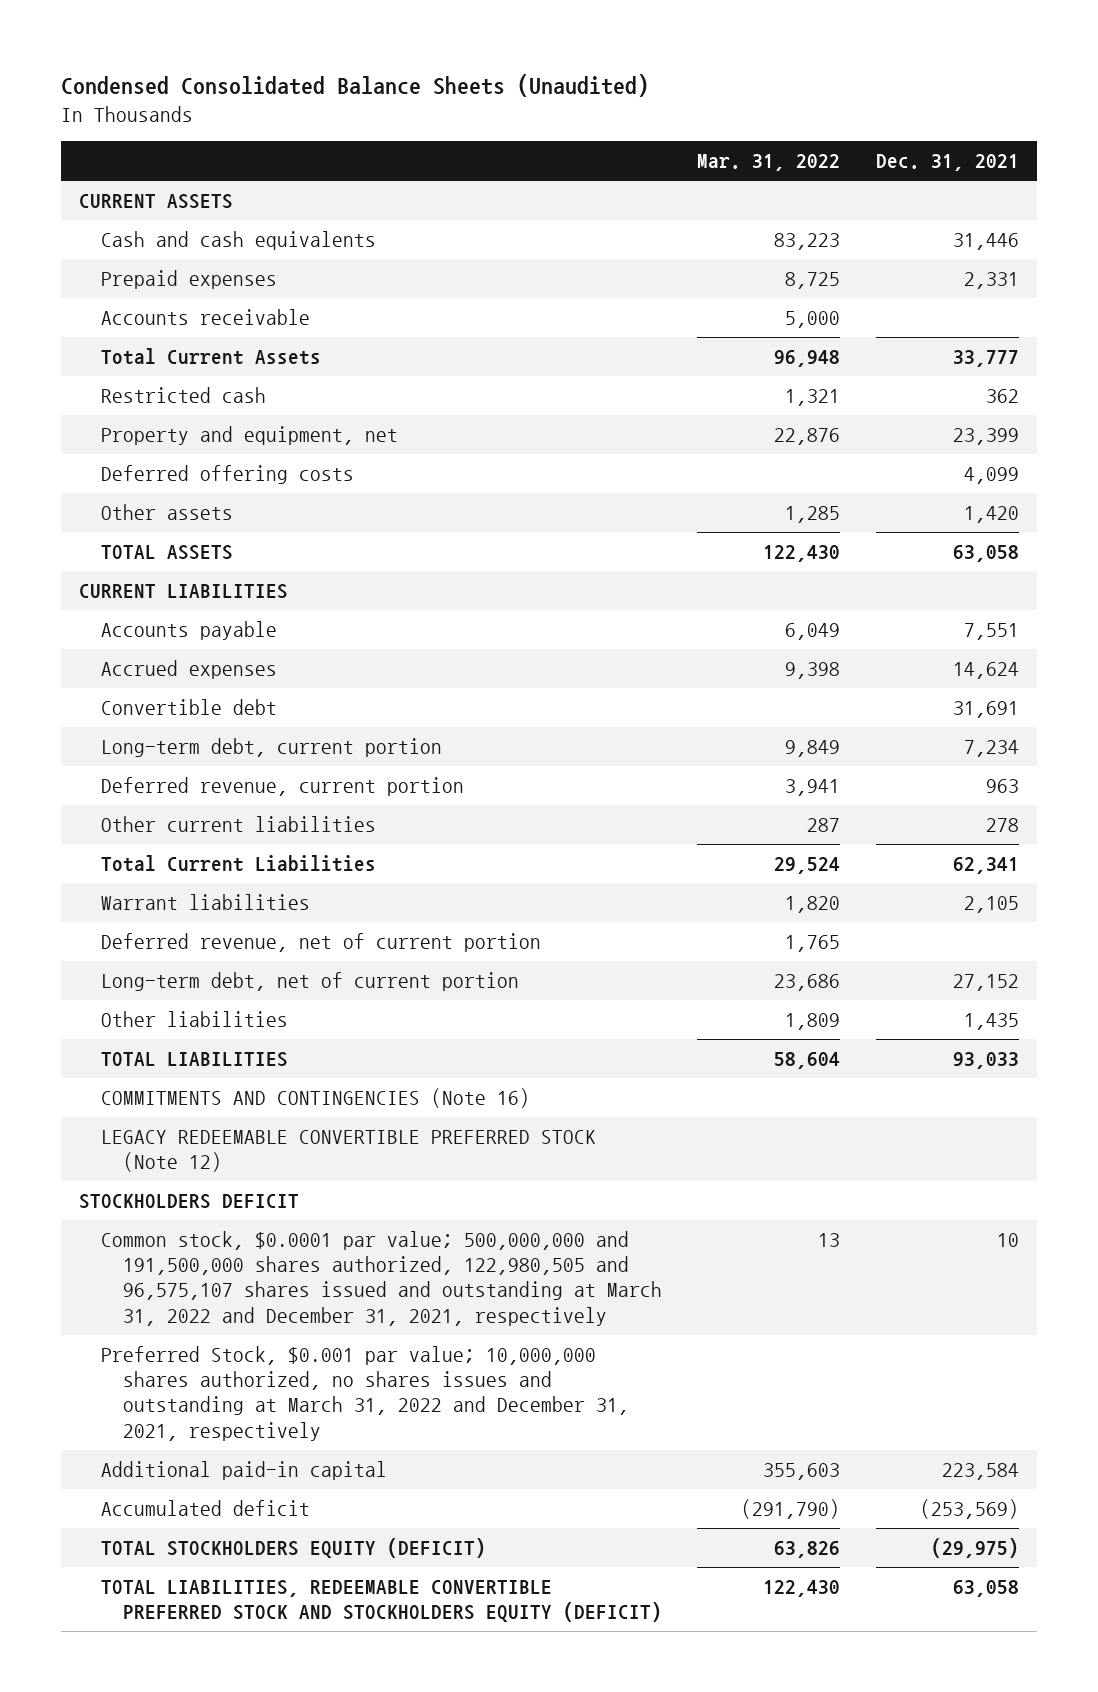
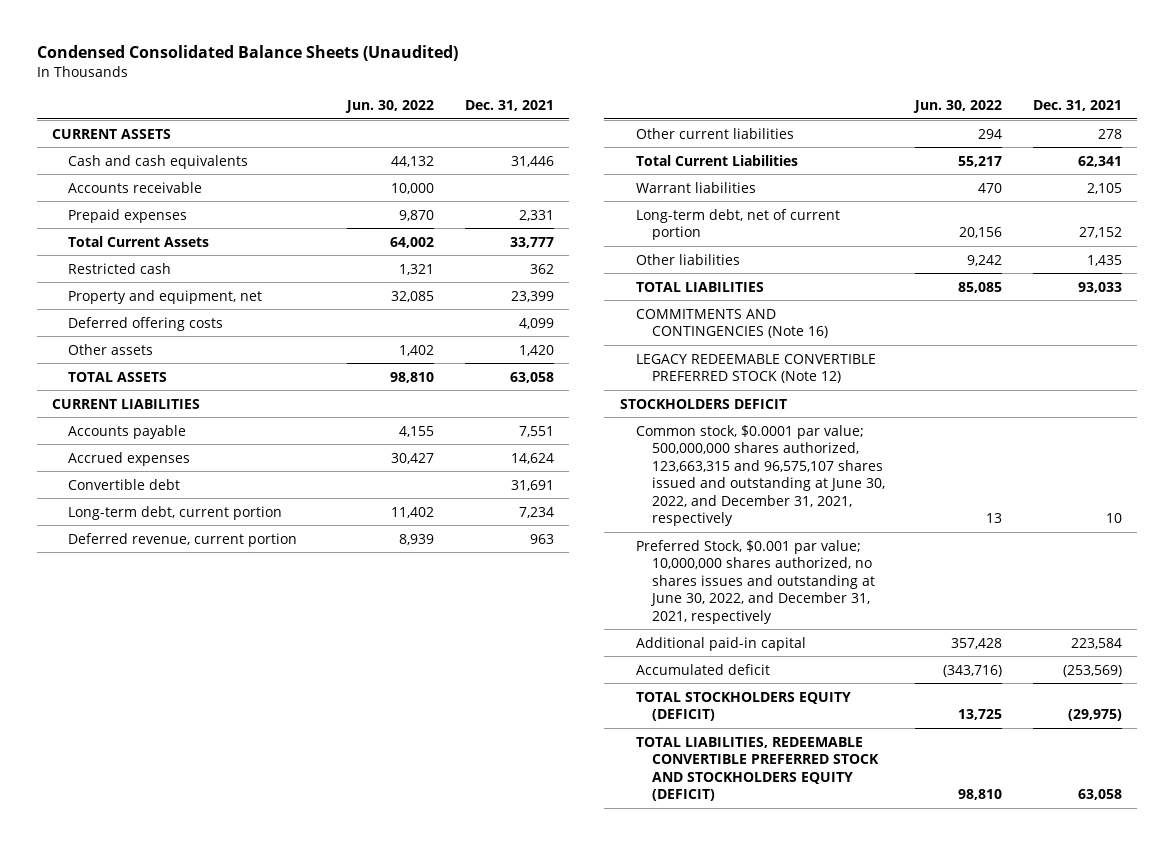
- | Mar. 31, 2022 | Dec. 31, 2021
+ | Jun. 30, 2022 | Dec. 31, 2021
moved down: Prepaid expenses | 9,870 | 2,331
- Deferred revenue, net of current portion | 1,765 |
- Common stock, $0.0001 par value; 500,000,000 and 191,500,000 shares authorized, 122,980,505 and 96,575,107 shares issued and outstanding at March 31, 2022 and December 31, 2021, respectively | 13 | 10
- Preferred Stock, $0.001 par value; 10,000,000 shares authorized, no shares issues and outstanding at March 31, 2022 and December 31, 2021, respectively
+ Common stock, $0.0001 par value; 500,000,000 shares authorized, 123,663,315 and 96,575,107 shares issued and outstanding at June 30, 2022, and December 31, 2021, respectively | 13 | 10
+ Preferred Stock, $0.001 par value; 10,000,000 shares authorized, no shares issues and outstanding at June 30, 2022, and December 31, 2021, respectively

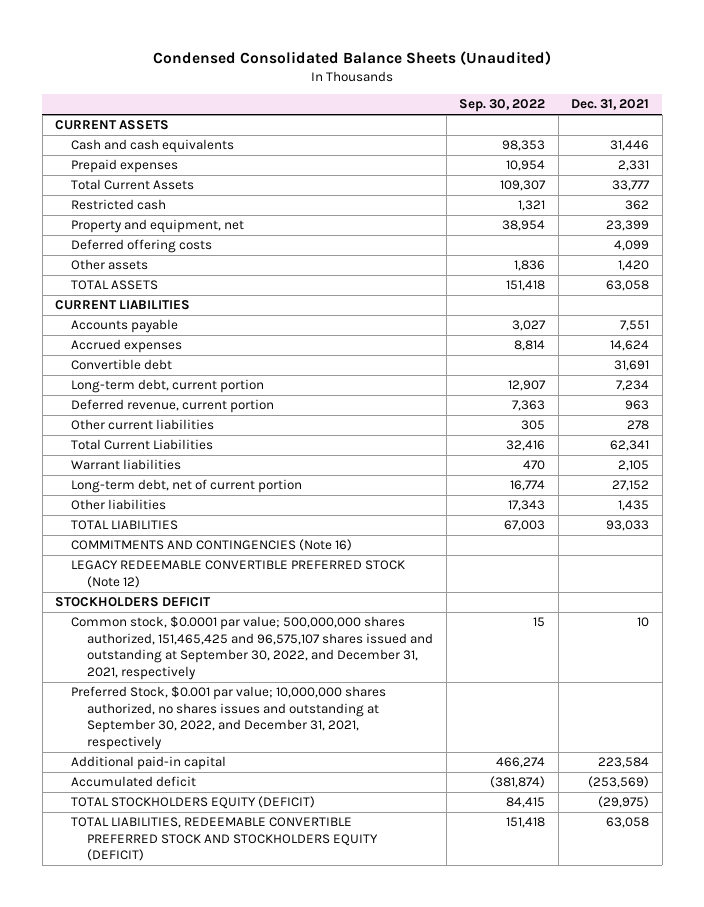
- | Jun. 30, 2022 | Dec. 31, 2021
+ | Sep. 30, 2022 | Dec. 31, 2021
- Accounts receivable | 10,000 |
- Common stock, $0.0001 par value; 500,000,000 shares authorized, 123,663,315 and 96,575,107 shares issued and outstanding at June 30, 2022, and December 31, 2021, respectively | 13 | 10
- Preferred Stock, $0.001 par value; 10,000,000 shares authorized, no shares issues and outstanding at June 30, 2022, and December 31, 2021, respectively
+ Common stock, $0.0001 par value; 500,000,000 shares authorized, 151,465,425 and 96,575,107 shares issued and outstanding at September 30, 2022, and December 31, 2021, respectively | 15 | 10
+ Preferred Stock, $0.001 par value; 10,000,000 shares authorized, no shares issues and outstanding at September 30, 2022, and December 31, 2021, respectively

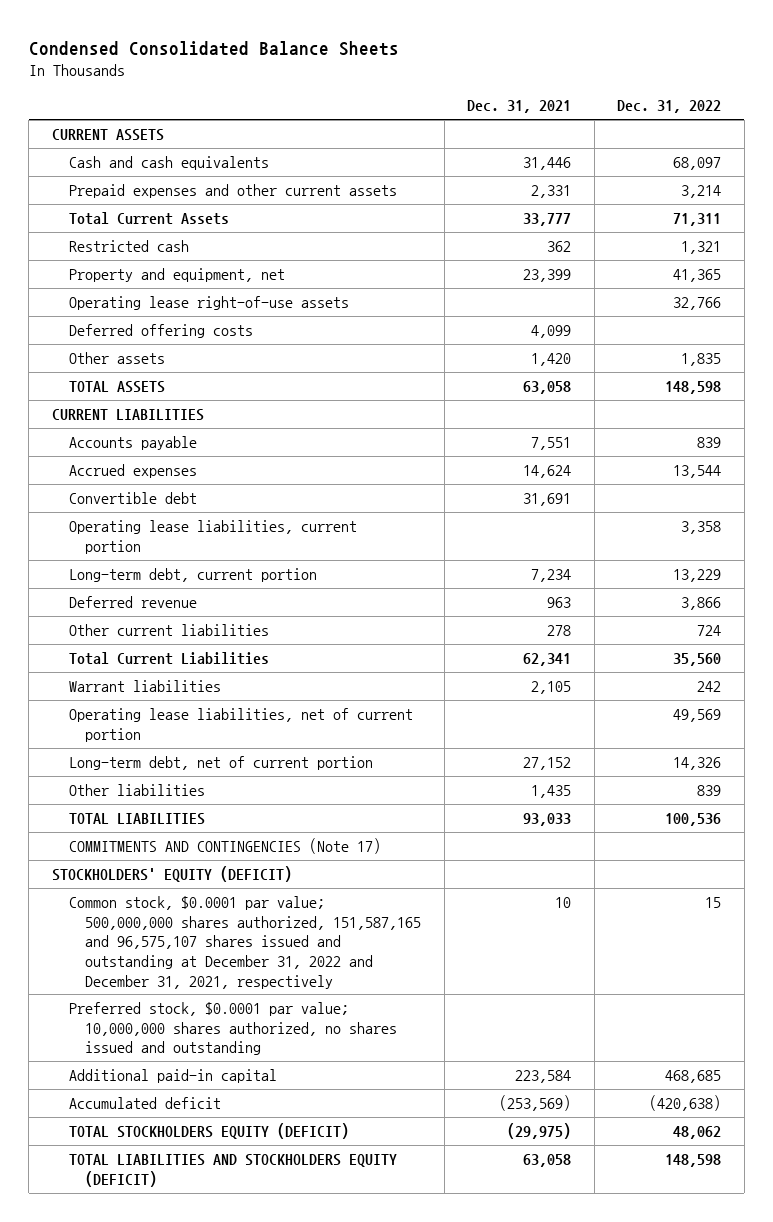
- Condensed Consolidated Balance Sheets (Unaudited)
+ Condensed Consolidated Balance Sheets
- | Sep. 30, 2022 | Dec. 31, 2021
+ | Dec. 31, 2021 | Dec. 31, 2022
- Prepaid expenses | 10,954 | 2,331
+ Prepaid expenses and other current assets | 2,331 | 3,214
+ Operating lease right-of-use assets | | 32,766
+ Operating lease liabilities, current portion | | 3,358
- Deferred revenue, current portion | 7,363 | 963
+ Deferred revenue | 963 | 3,866
+ Operating lease liabilities, net of current portion | | 49,569
- COMMITMENTS AND CONTINGENCIES (Note 16)
- LEGACY REDEEMABLE CONVERTIBLE PREFERRED STOCK (Note 12)
- STOCKHOLDERS DEFICIT
- Common stock, $0.0001 par value; 500,000,000 shares authorized, 151,465,425 and 96,575,107 shares issued and outstanding at September 30, 2022, and December 31, 2021, respectively | 15 | 10
- Preferred Stock, $0.001 par value; 10,000,000 shares authorized, no shares issues and outstanding at September 30, 2022, and December 31, 2021, respectively
+ COMMITMENTS AND CONTINGENCIES (Note 17)
+ STOCKHOLDERS' EQUITY (DEFICIT)
+ Common stock, $0.0001 par value; 500,000,000 shares authorized, 151,587,165 and 96,575,107 shares issued and outstanding at December 31, 2022 and December 31, 2021, respectively | 10 | 15
+ Preferred stock, $0.0001 par value; 10,000,000 shares authorized, no shares issued and outstanding
- TOTAL LIABILITIES, REDEEMABLE CONVERTIBLE PREFERRED STOCK AND STOCKHOLDERS EQUITY (DEFICIT) | 151,418 | 63,058
+ TOTAL LIABILITIES AND STOCKHOLDERS EQUITY (DEFICIT) | 63,058 | 148,598

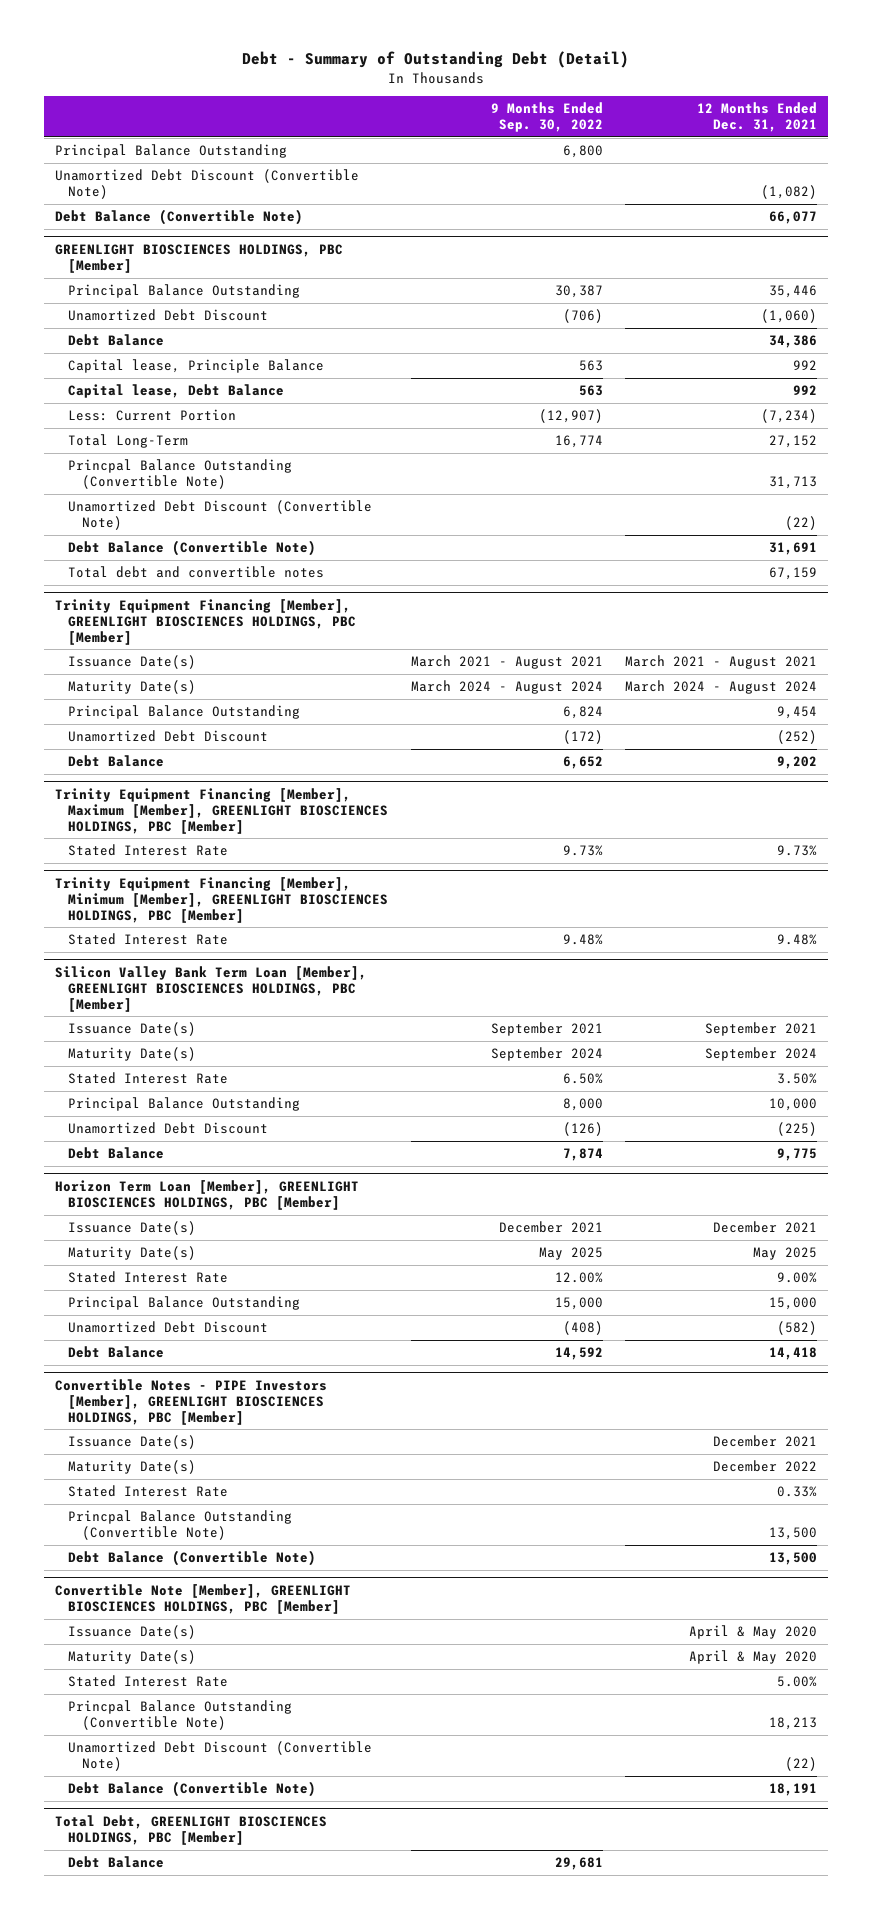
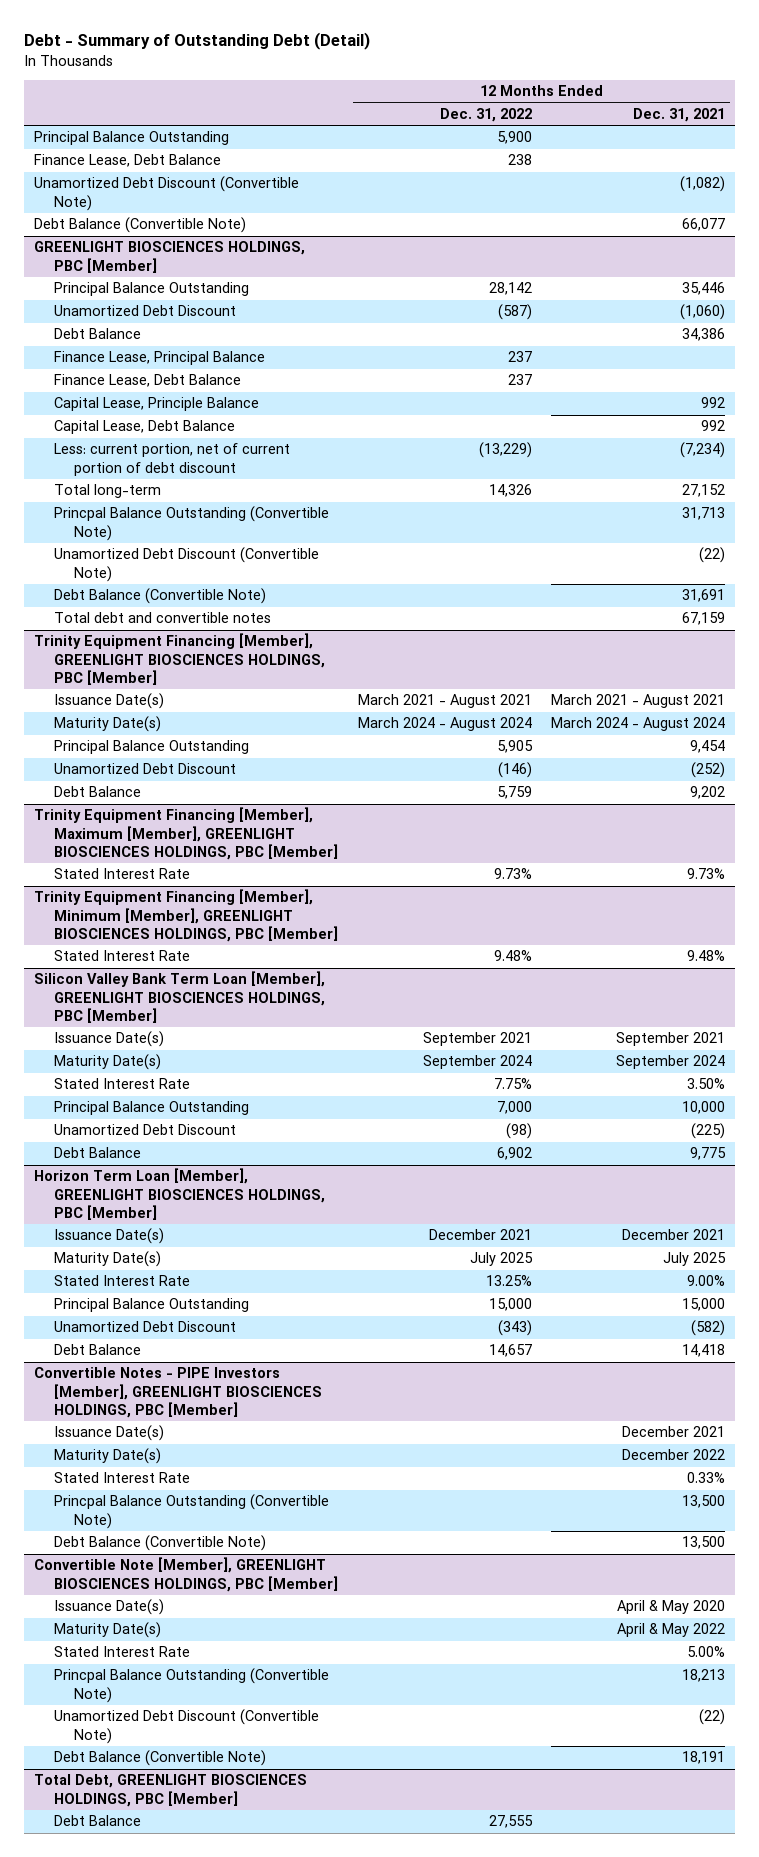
- | 9 Months Ended Sep. 30, 2022 | 12 Months Ended Dec. 31, 2021
+ | 12 Months Ended Dec. 31, 2022 | 12 Months Ended Dec. 31, 2021
+ Finance Lease, Debt Balance | 238 |
@ GREENLIGHT BIOSCIENCES HOLDINGS, PBC [Member]
- Capital lease, Principle Balance | 563 | 992
- Capital lease, Debt Balance | 563 | 992
- Less: Current Portion | (12,907) | (7,234)
- Total Long-Term | 16,774 | 27,152
+ Finance Lease, Principal Balance | 237 |
+ Finance Lease, Debt Balance | 237 |
+ Capital Lease, Principle Balance | | 992
+ Capital Lease, Debt Balance | | 992
+ Less: current portion, net of current portion of debt discount | (13,229) | (7,234)
+ Total long-term | 14,326 | 27,152
@ Horizon Term Loan [Member], GREENLIGHT BIOSCIENCES HOLDINGS, PBC [Member]
- Maturity Date(s) | May 2025 | May 2025
+ Maturity Date(s) | July 2025 | July 2025
@ Convertible Note [Member], GREENLIGHT BIOSCIENCES HOLDINGS, PBC [Member]
- Maturity Date(s) | | April & May 2020
+ Maturity Date(s) | | April & May 2022

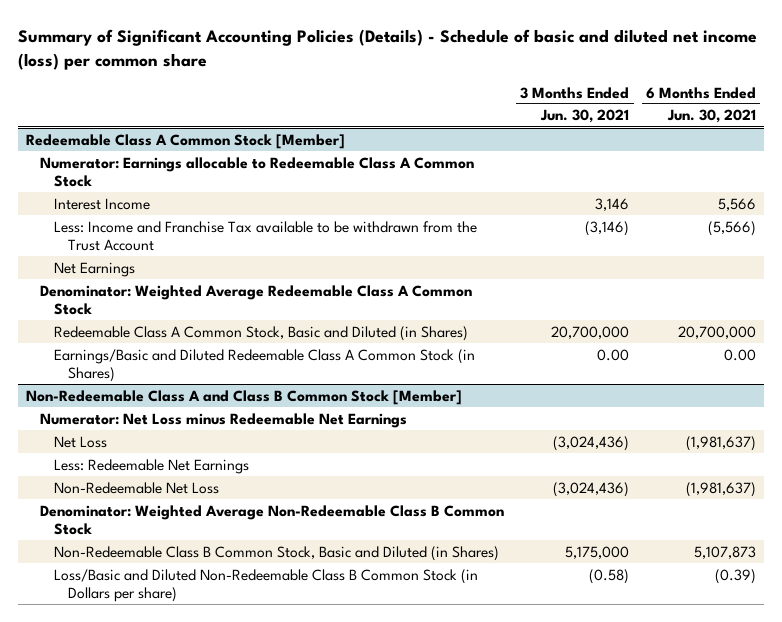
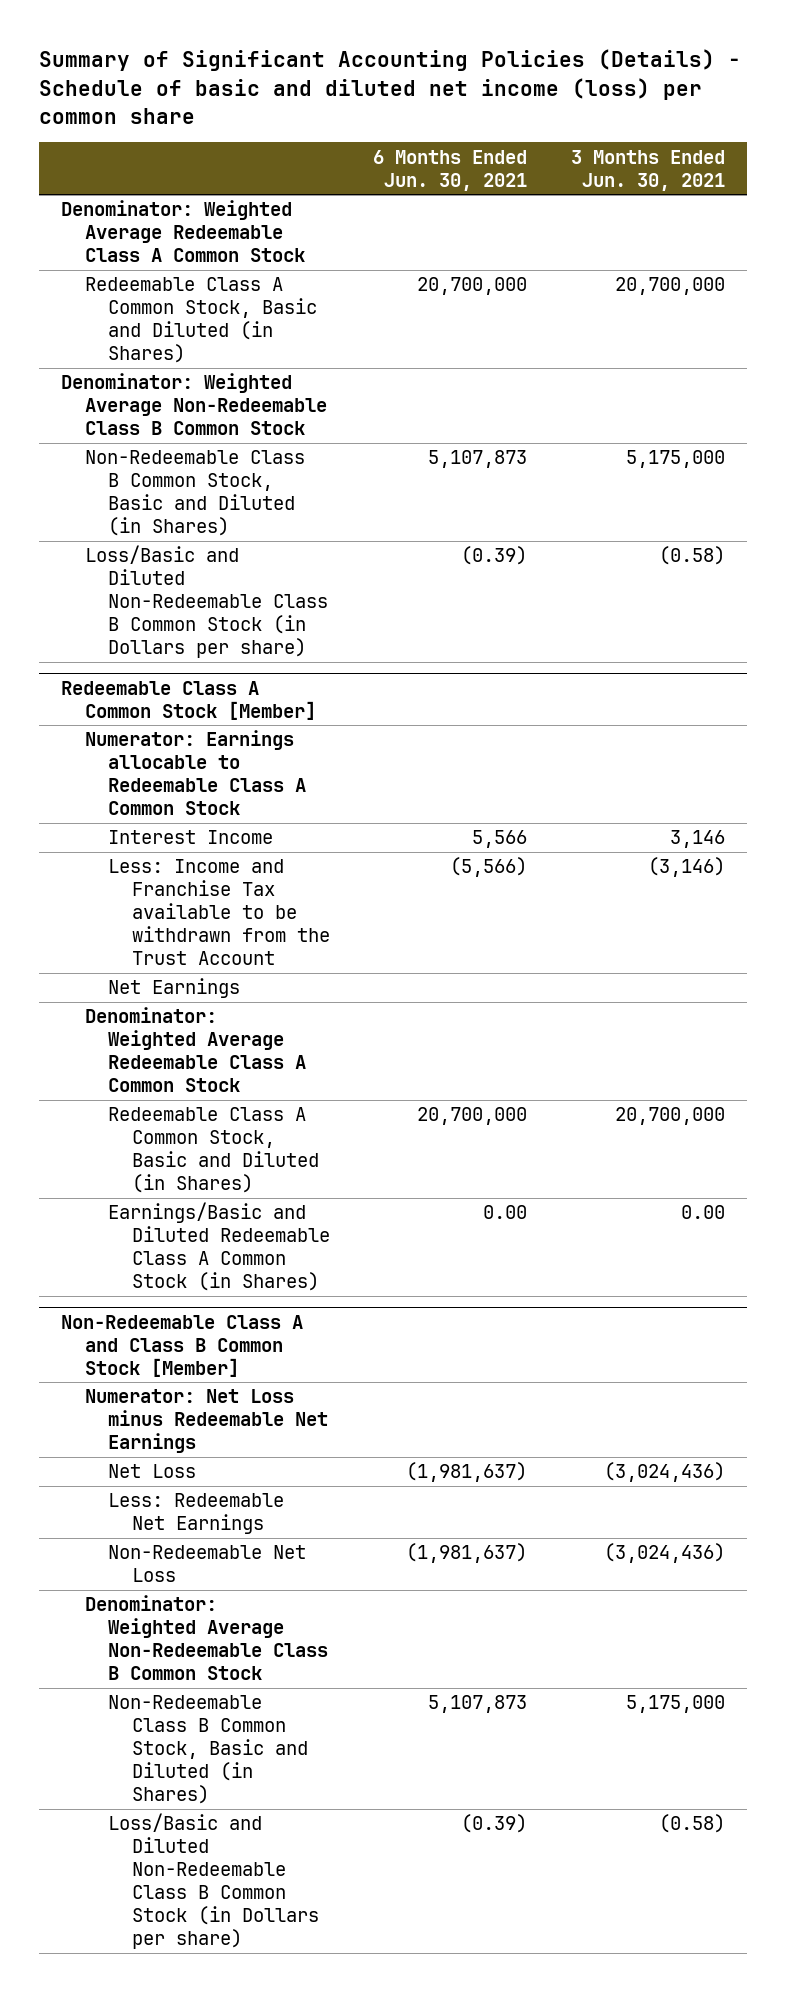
- | 3 Months Ended Jun. 30, 2021 | 6 Months Ended Jun. 30, 2021
+ | 6 Months Ended Jun. 30, 2021 | 3 Months Ended Jun. 30, 2021
+ Denominator: Weighted Average Redeemable Class A Common Stock
+ Redeemable Class A Common Stock, Basic and Diluted (in Shares) | 20,700,000 | 20,700,000
+ Denominator: Weighted Average Non-Redeemable Class B Common Stock
+ Non-Redeemable Class B Common Stock, Basic and Diluted (in Shares) | 5,107,873 | 5,175,000
+ Loss/Basic and Diluted Non-Redeemable Class B Common Stock (in Dollars per share) | (0.39) | (0.58)

